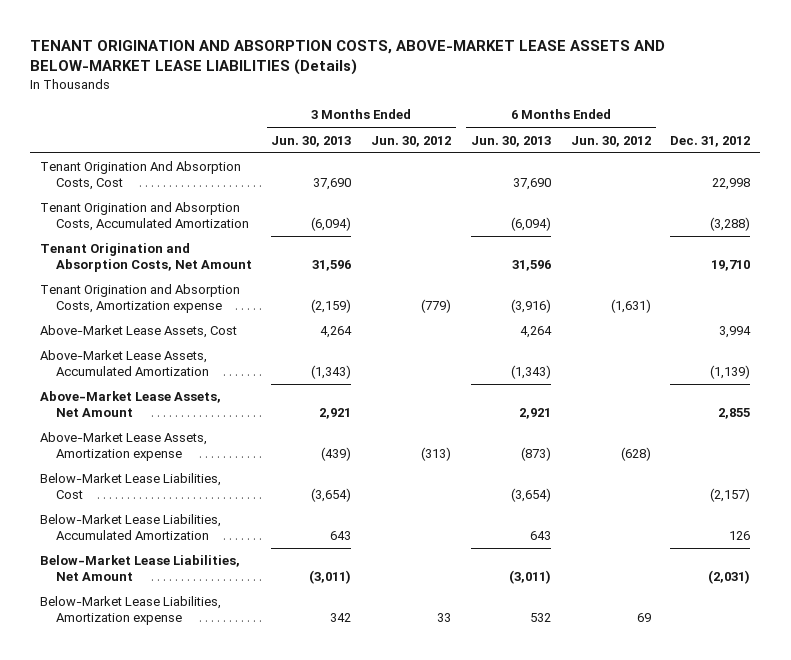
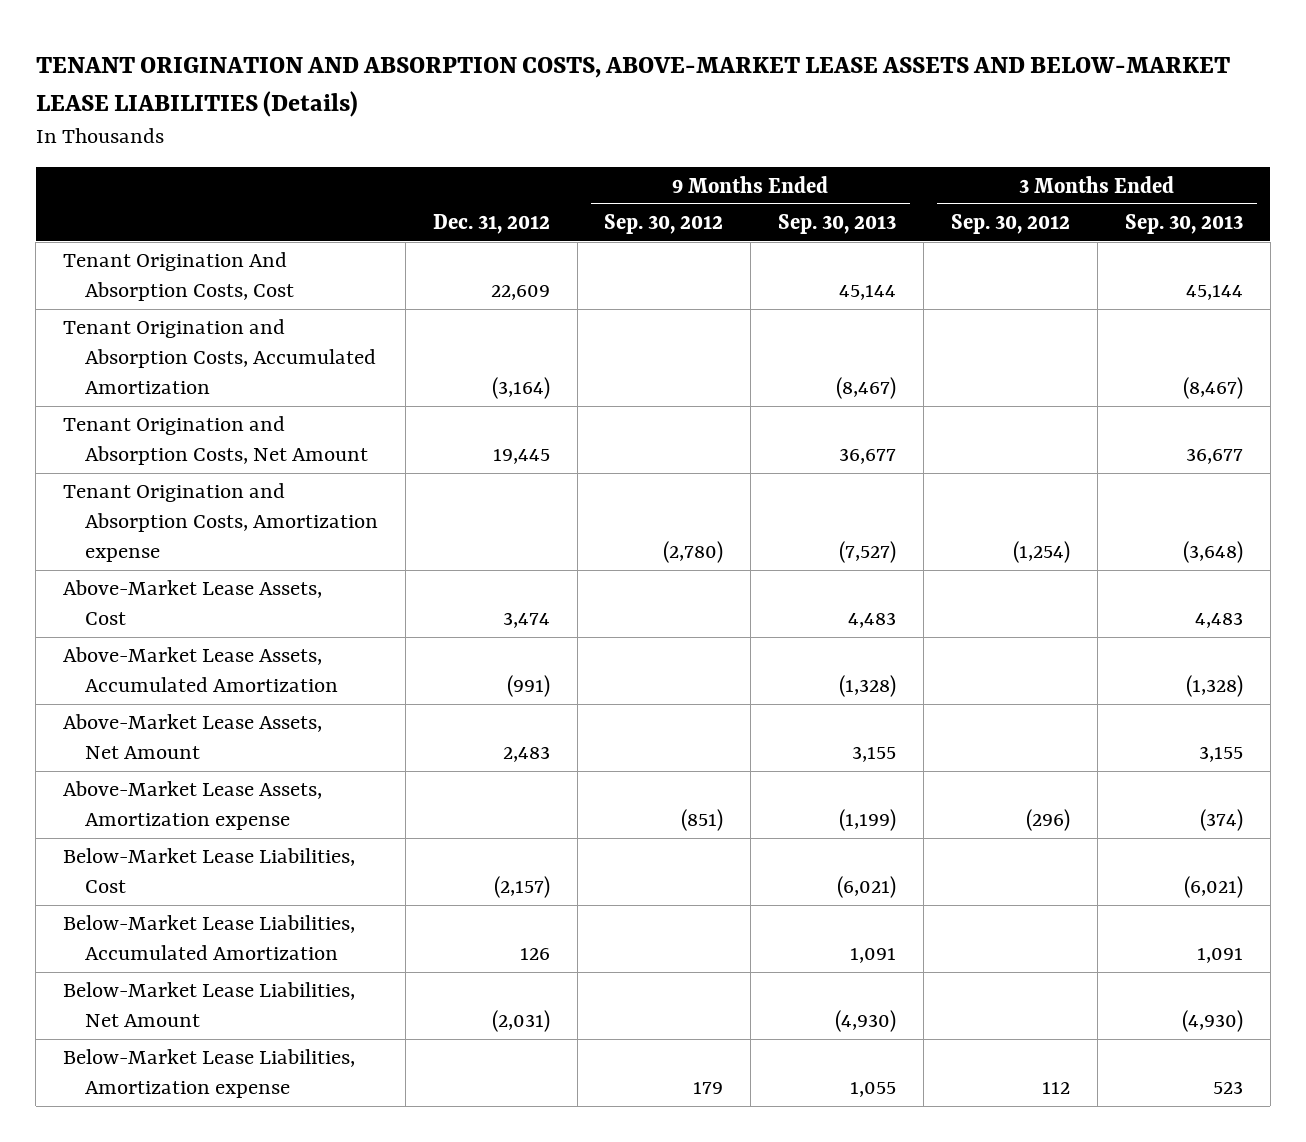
- | 3 Months Ended Jun. 30, 2013 | 3 Months Ended Jun. 30, 2012 | 6 Months Ended Jun. 30, 2013 | 6 Months Ended Jun. 30, 2012 | Dec. 31, 2012
+ | Dec. 31, 2012 | 9 Months Ended Sep. 30, 2012 | 9 Months Ended Sep. 30, 2013 | 3 Months Ended Sep. 30, 2012 | 3 Months Ended Sep. 30, 2013
- Tenant Origination And Absorption Costs, Cost | 37,690 | | 37,690 | | 22,998
- Tenant Origination and Absorption Costs, Accumulated Amortization | (6,094) | | (6,094) | | (3,288)
- Tenant Origination and Absorption Costs, Net Amount | 31,596 | | 31,596 | | 19,710
+ Tenant Origination And Absorption Costs, Cost | 22,609 | | 45,144 | | 45,144
+ Tenant Origination and Absorption Costs, Accumulated Amortization | (3,164) | | (8,467) | | (8,467)
+ Tenant Origination and Absorption Costs, Net Amount | 19,445 | | 36,677 | | 36,677
- Above-Market Lease Assets, Cost | 4,264 | | 4,264 | | 3,994
- Above-Market Lease Assets, Accumulated Amortization | (1,343) | | (1,343) | | (1,139)
- Above-Market Lease Assets, Net Amount | 2,921 | | 2,921 | | 2,855
+ Above-Market Lease Assets, Cost | 3,474 | | 4,483 | | 4,483
+ Above-Market Lease Assets, Accumulated Amortization | (991) | | (1,328) | | (1,328)
+ Above-Market Lease Assets, Net Amount | 2,483 | | 3,155 | | 3,155

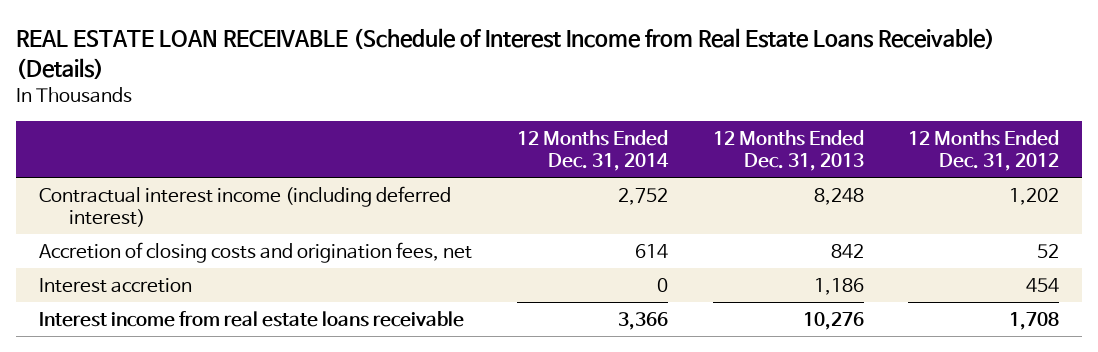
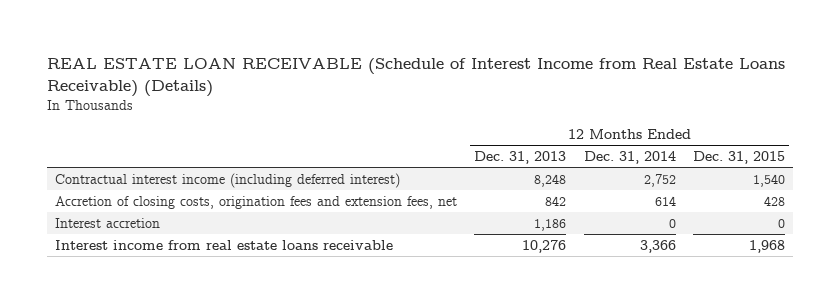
- | 12 Months Ended Dec. 31, 2014 | 12 Months Ended Dec. 31, 2013 | 12 Months Ended Dec. 31, 2012
+ | 12 Months Ended Dec. 31, 2013 | 12 Months Ended Dec. 31, 2014 | 12 Months Ended Dec. 31, 2015
- Accretion of closing costs and origination fees, net | 614 | 842 | 52
+ Accretion of closing costs, origination fees and extension fees, net | 842 | 614 | 428

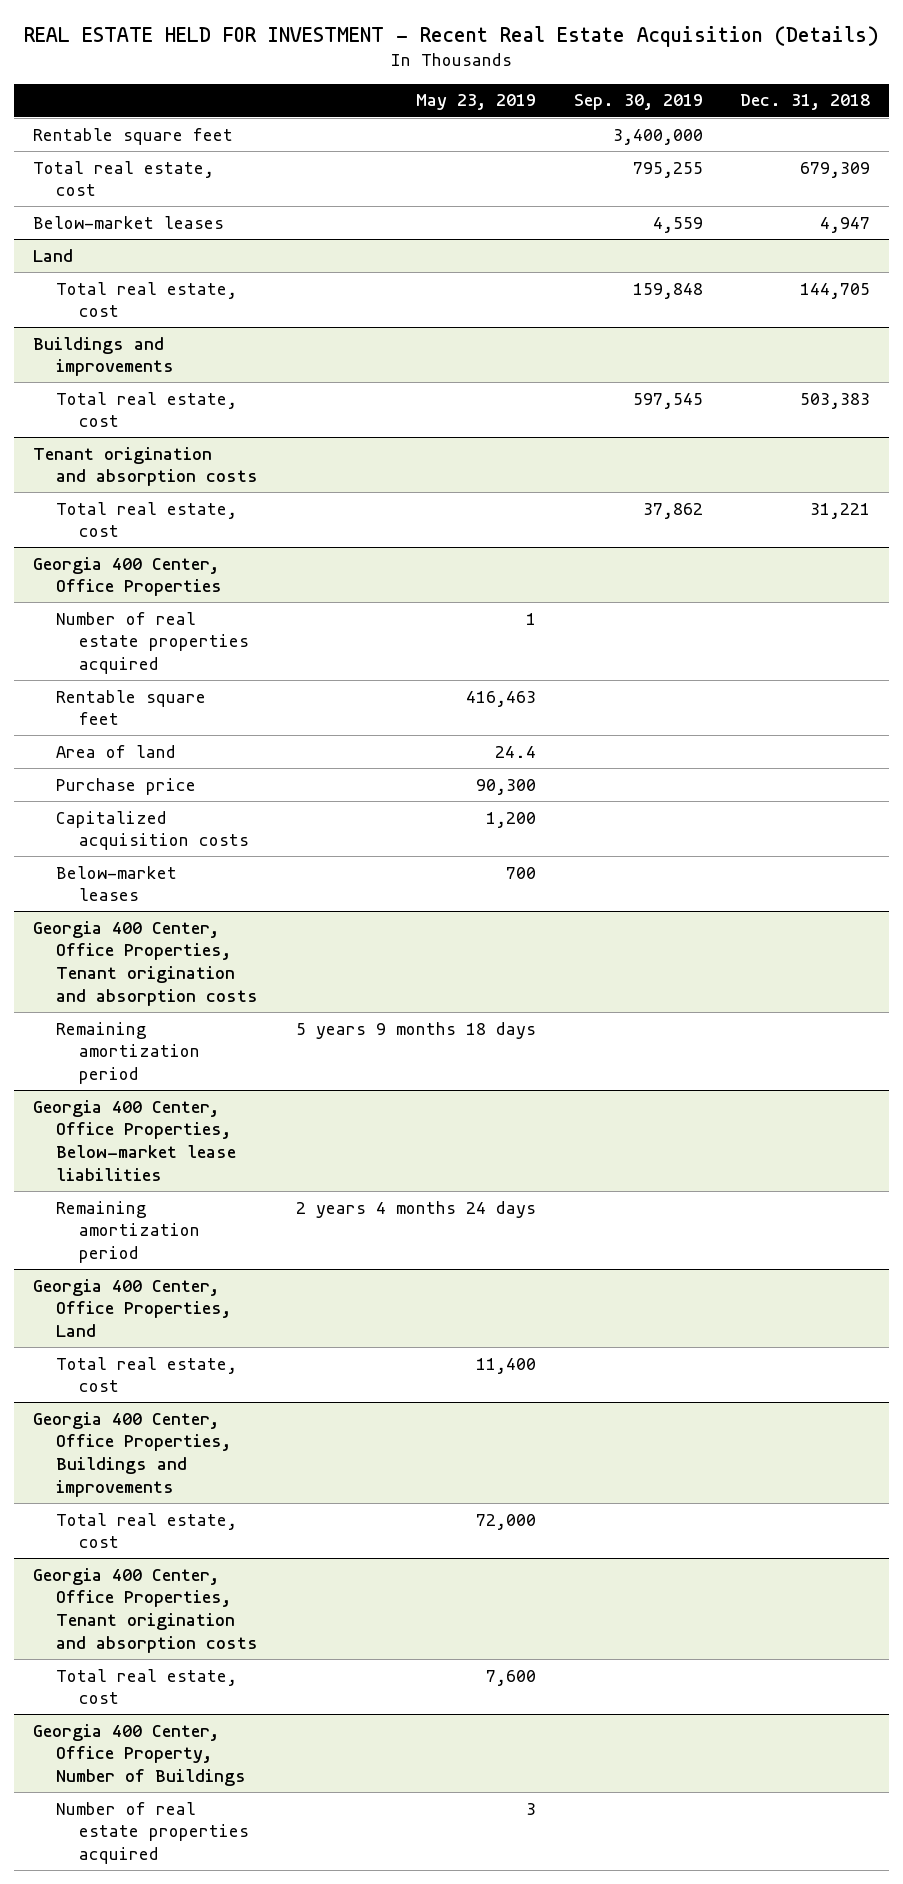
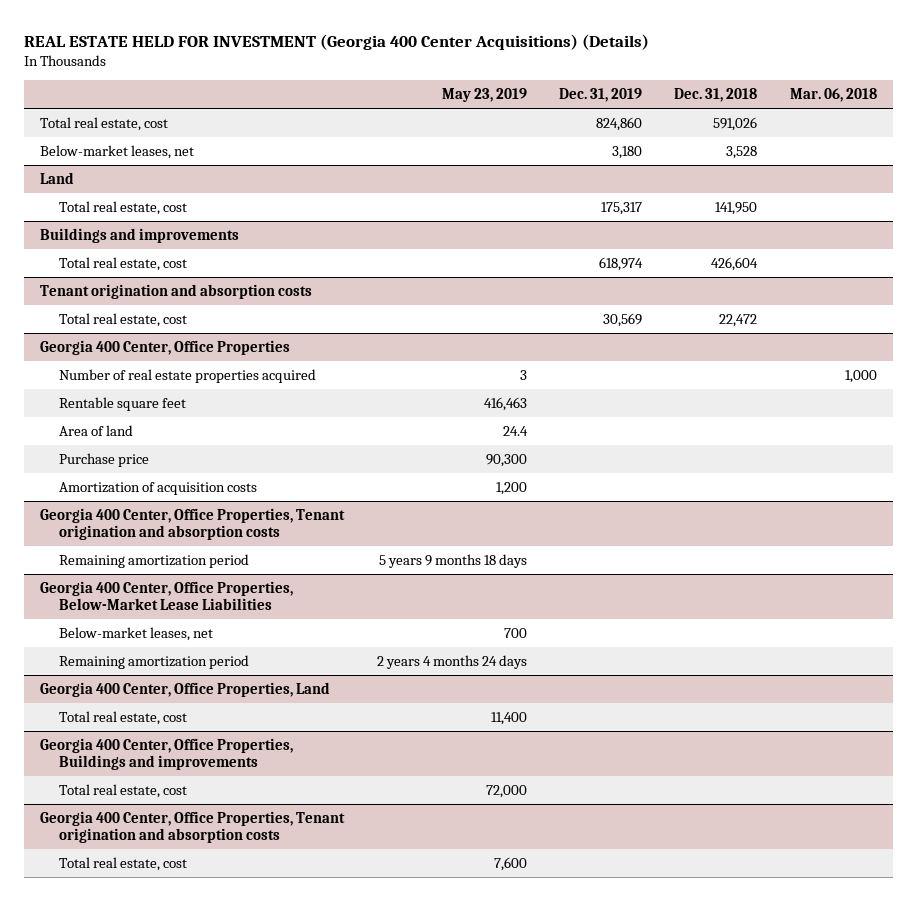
- REAL ESTATE HELD FOR INVESTMENT - Recent Real Estate Acquisition (Details)
+ REAL ESTATE HELD FOR INVESTMENT (Georgia 400 Center Acquisitions) (Details)
- | May 23, 2019 | Sep. 30, 2019 | Dec. 31, 2018
+ | May 23, 2019 | Dec. 31, 2019 | Dec. 31, 2018 | Mar. 06, 2018
- Rentable square feet | | 3,400,000 |
- Total real estate, cost | | 795,255 | 679,309
- Below-market leases | | 4,559 | 4,947
+ Total real estate, cost | | 824,860 | 591,026 |
+ Below-market leases, net | | 3,180 | 3,528 |
@ Land
- Total real estate, cost | | 159,848 | 144,705
+ Total real estate, cost | | 175,317 | 141,950 |
@ Buildings and improvements
- Total real estate, cost | | 597,545 | 503,383
+ Total real estate, cost | | 618,974 | 426,604 |
@ Tenant origination and absorption costs
- Total real estate, cost | | 37,862 | 31,221
+ Total real estate, cost | | 30,569 | 22,472 |
@ Georgia 400 Center, Office Properties
- Number of real estate properties acquired | 1 | |
+ Number of real estate properties acquired | 3 | | | 1,000
- Capitalized acquisition costs | 1,200 | |
- Below-market leases | 700 | |
+ Amortization of acquisition costs | 1,200 | | |
- Georgia 400 Center, Office Properties, Below-market lease liabilities
+ Georgia 400 Center, Office Properties, Below-Market Lease Liabilities
+ Below-market leases, net | 700 | | |
- Georgia 400 Center, Office Property, Number of Buildings
- Number of real estate properties acquired | 3 | |

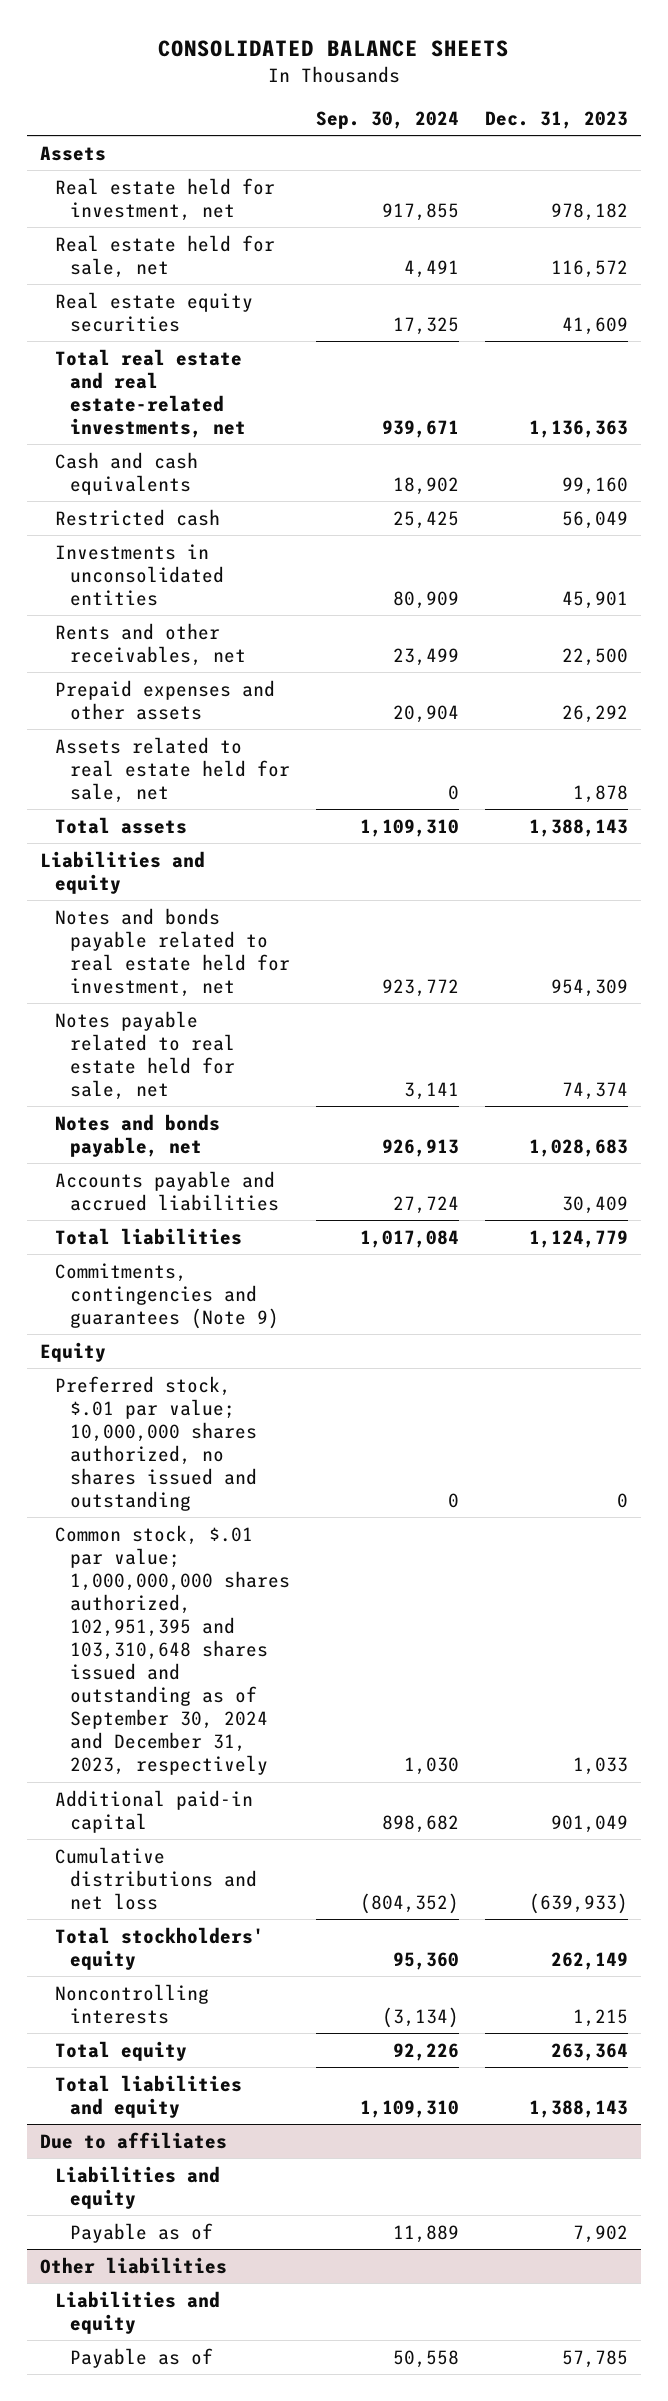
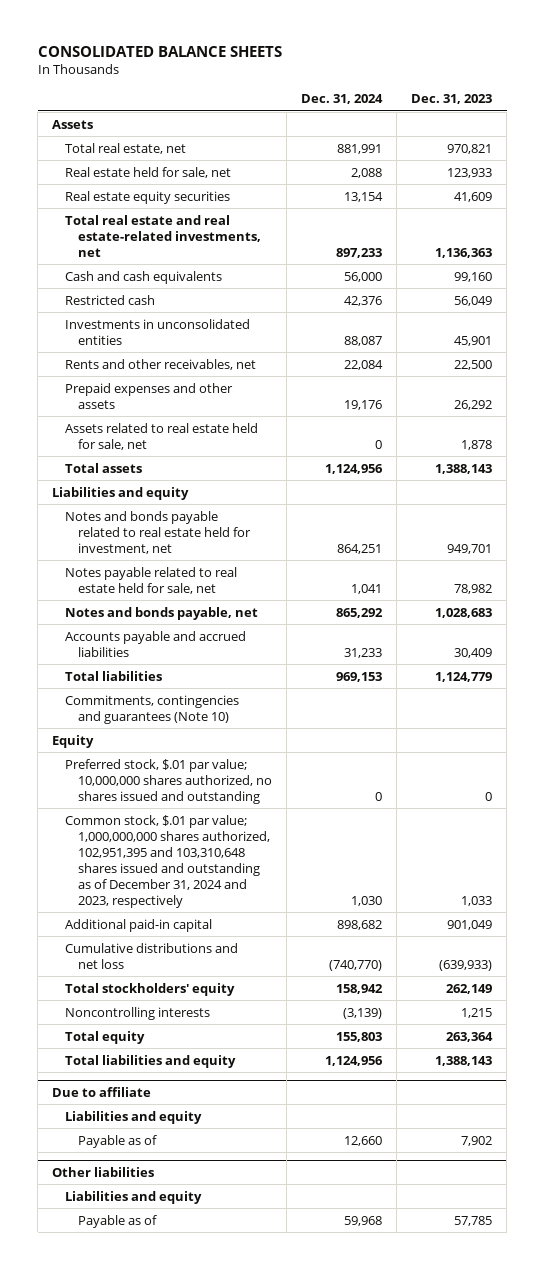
- | Sep. 30, 2024 | Dec. 31, 2023
+ | Dec. 31, 2024 | Dec. 31, 2023
- Real estate held for investment, net | 917,855 | 978,182
- Real estate held for sale, net | 4,491 | 116,572
+ Total real estate, net | 881,991 | 970,821
+ Real estate held for sale, net | 2,088 | 123,933
- Notes and bonds payable related to real estate held for investment, net | 923,772 | 954,309
- Notes payable related to real estate held for sale, net | 3,141 | 74,374
+ Notes and bonds payable related to real estate held for investment, net | 864,251 | 949,701
+ Notes payable related to real estate held for sale, net | 1,041 | 78,982
- Commitments, contingencies and guarantees (Note 9)
+ Commitments, contingencies and guarantees (Note 10)
- Common stock, $.01 par value; 1,000,000,000 shares authorized, 102,951,395 and 103,310,648 shares issued and outstanding as of September 30, 2024 and December 31, 2023, respectively | 1,030 | 1,033
+ Common stock, $.01 par value; 1,000,000,000 shares authorized, 102,951,395 and 103,310,648 shares issued and outstanding as of December 31, 2024 and 2023, respectively | 1,030 | 1,033
- Due to affiliates
+ Due to affiliate

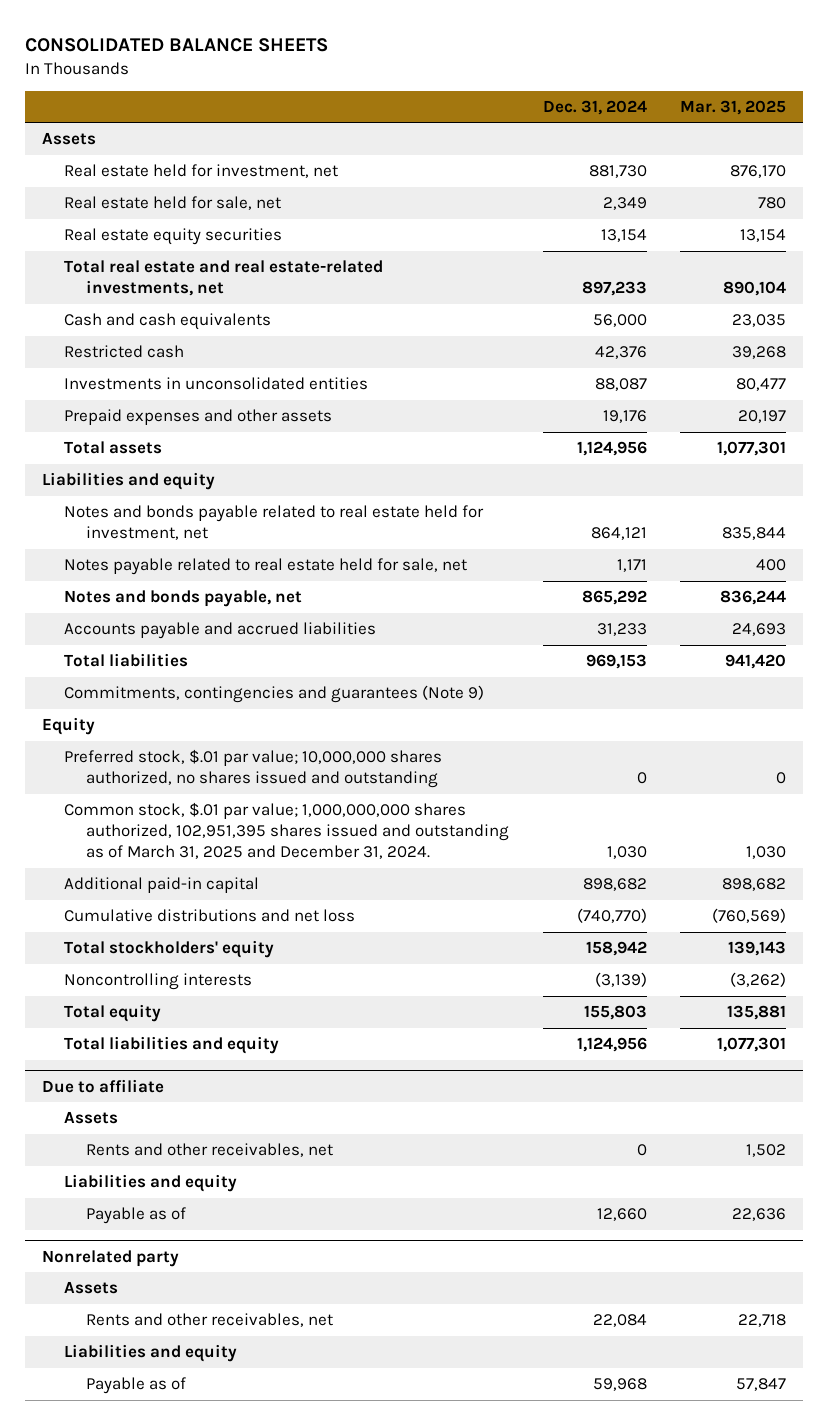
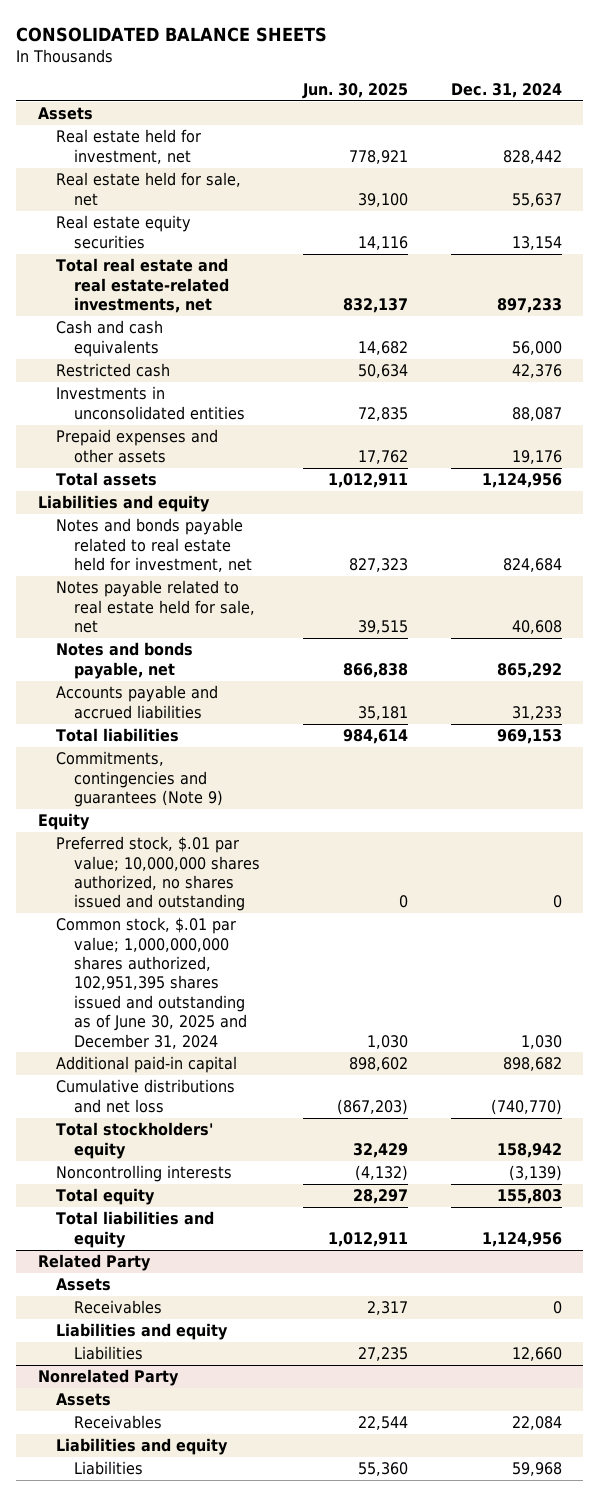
- | Dec. 31, 2024 | Mar. 31, 2025
+ | Jun. 30, 2025 | Dec. 31, 2024
- Real estate held for investment, net | 881,730 | 876,170
- Real estate held for sale, net | 2,349 | 780
+ Real estate held for investment, net | 778,921 | 828,442
+ Real estate held for sale, net | 39,100 | 55,637
- Notes and bonds payable related to real estate held for investment, net | 864,121 | 835,844
- Notes payable related to real estate held for sale, net | 1,171 | 400
+ Notes and bonds payable related to real estate held for investment, net | 827,323 | 824,684
+ Notes payable related to real estate held for sale, net | 39,515 | 40,608
- Common stock, $.01 par value; 1,000,000,000 shares authorized, 102,951,395 shares issued and outstanding as of March 31, 2025 and December 31, 2024. | 1,030 | 1,030
+ Common stock, $.01 par value; 1,000,000,000 shares authorized, 102,951,395 shares issued and outstanding as of June 30, 2025 and December 31, 2024 | 1,030 | 1,030
- Due to affiliate
+ Related Party
- Rents and other receivables, net | 0 | 1,502
+ Receivables | 2,317 | 0
- Payable as of | 12,660 | 22,636
- Nonrelated party
+ Liabilities | 27,235 | 12,660
+ Nonrelated Party
- Rents and other receivables, net | 22,084 | 22,718
+ Receivables | 22,544 | 22,084
- Payable as of | 59,968 | 57,847
+ Liabilities | 55,360 | 59,968

